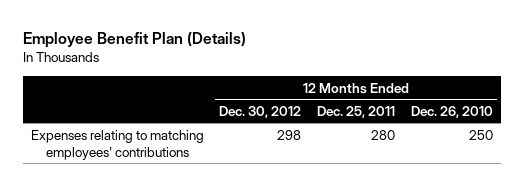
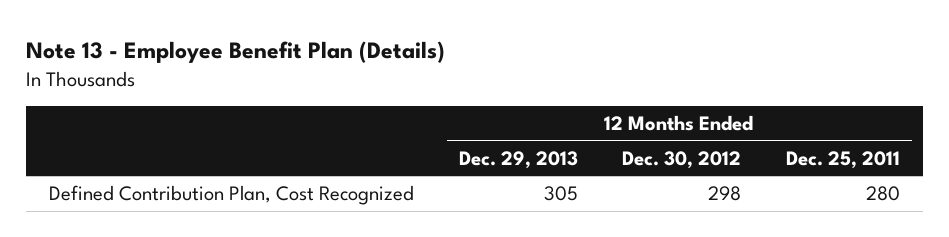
- Employee Benefit Plan (Details)
+ Note 13 - Employee Benefit Plan (Details)
- | 12 Months Ended Dec. 30, 2012 | 12 Months Ended Dec. 25, 2011 | 12 Months Ended Dec. 26, 2010
+ | 12 Months Ended Dec. 29, 2013 | 12 Months Ended Dec. 30, 2012 | 12 Months Ended Dec. 25, 2011
- Expenses relating to matching employees' contributions | 298 | 280 | 250
+ Defined Contribution Plan, Cost Recognized | 305 | 298 | 280

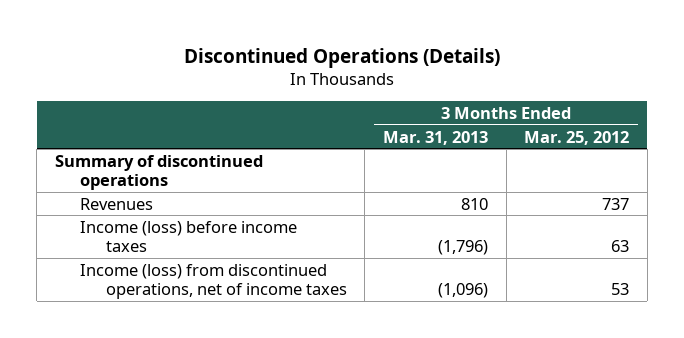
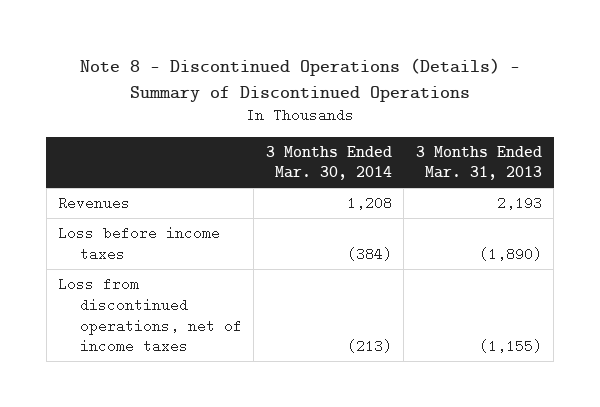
- Discontinued Operations (Details)
+ Note 8 - Discontinued Operations (Details) - Summary of Discontinued Operations
- | 3 Months Ended Mar. 31, 2013 | 3 Months Ended Mar. 25, 2012
+ | 3 Months Ended Mar. 30, 2014 | 3 Months Ended Mar. 31, 2013
- Summary of discontinued operations
- Revenues | 810 | 737
- Income (loss) before income taxes | (1,796) | 63
- Income (loss) from discontinued operations, net of income taxes | (1,096) | 53
+ Revenues | 1,208 | 2,193
+ Loss before income taxes | (384) | (1,890)
+ Loss from discontinued operations, net of income taxes | (213) | (1,155)

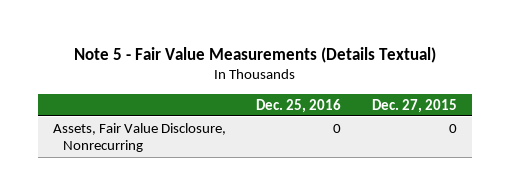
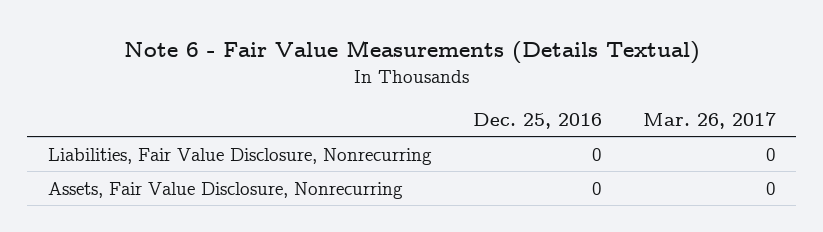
- Note 5 - Fair Value Measurements (Details Textual)
+ Note 6 - Fair Value Measurements (Details Textual)
- | Dec. 25, 2016 | Dec. 27, 2015
+ | Dec. 25, 2016 | Mar. 26, 2017
+ Liabilities, Fair Value Disclosure, Nonrecurring | 0 | 0

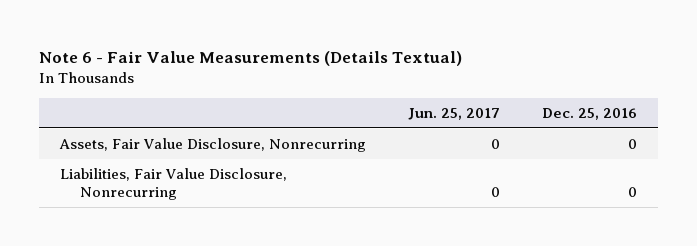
- | Dec. 25, 2016 | Mar. 26, 2017
+ | Jun. 25, 2017 | Dec. 25, 2016
moved down: Liabilities, Fair Value Disclosure, Nonrecurring | 0 | 0

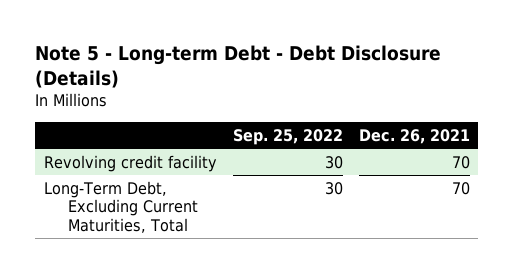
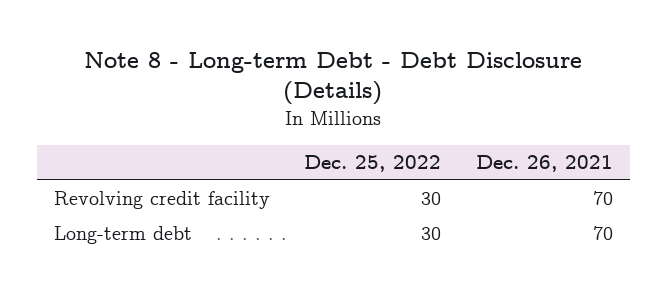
- Note 5 - Long-term Debt - Debt Disclosure (Details)
+ Note 8 - Long-term Debt - Debt Disclosure (Details)
- | Sep. 25, 2022 | Dec. 26, 2021
+ | Dec. 25, 2022 | Dec. 26, 2021
- Long-Term Debt, Excluding Current Maturities, Total | 30 | 70
+ Long-term debt | 30 | 70

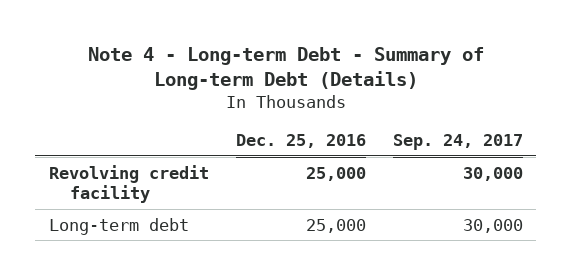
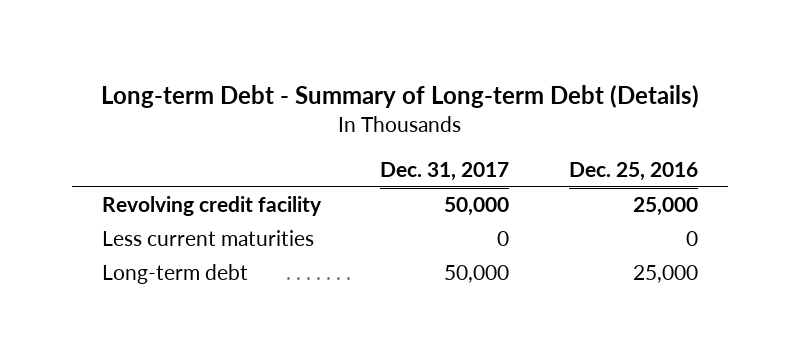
- Note 4 - Long-term Debt - Summary of Long-term Debt (Details)
+ Long-term Debt - Summary of Long-term Debt (Details)
- | Dec. 25, 2016 | Sep. 24, 2017
+ | Dec. 31, 2017 | Dec. 25, 2016
+ Less current maturities | 0 | 0

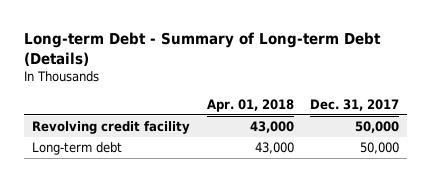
- | Dec. 31, 2017 | Dec. 25, 2016
+ | Apr. 01, 2018 | Dec. 31, 2017
- Less current maturities | 0 | 0

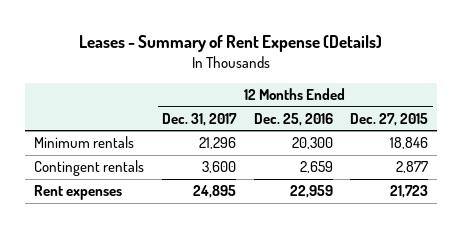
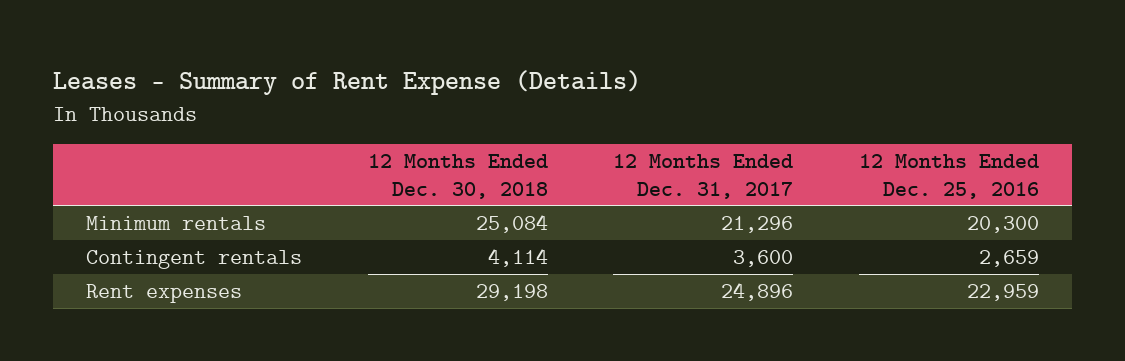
- | 12 Months Ended Dec. 31, 2017 | 12 Months Ended Dec. 25, 2016 | 12 Months Ended Dec. 27, 2015
+ | 12 Months Ended Dec. 30, 2018 | 12 Months Ended Dec. 31, 2017 | 12 Months Ended Dec. 25, 2016
- Rent expenses | 24,895 | 22,959 | 21,723
+ Rent expenses | 29,198 | 24,896 | 22,959

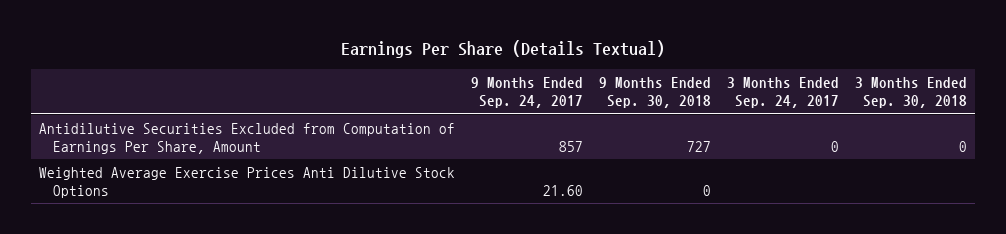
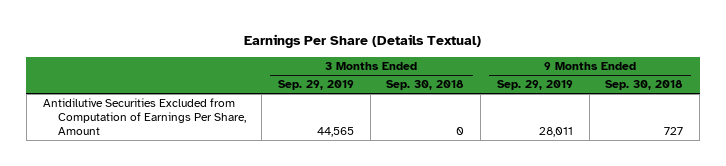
- | 9 Months Ended Sep. 24, 2017 | 9 Months Ended Sep. 30, 2018 | 3 Months Ended Sep. 24, 2017 | 3 Months Ended Sep. 30, 2018
+ | 3 Months Ended Sep. 29, 2019 | 3 Months Ended Sep. 30, 2018 | 9 Months Ended Sep. 29, 2019 | 9 Months Ended Sep. 30, 2018
- Weighted Average Exercise Prices Anti Dilutive Stock Options | 21.60 | 0 | |

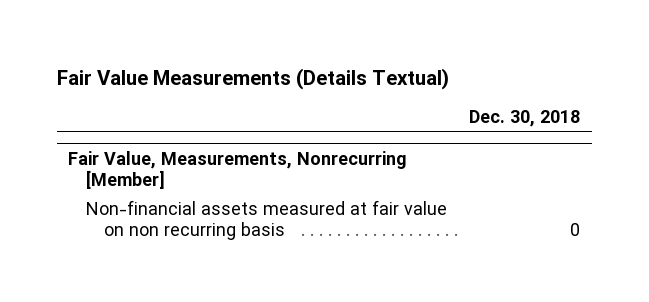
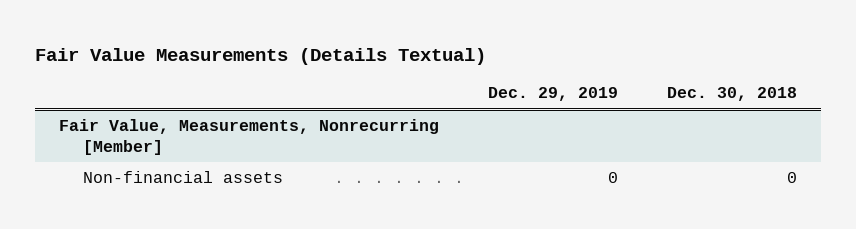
- | Dec. 30, 2018
+ | Dec. 29, 2019 | Dec. 30, 2018
@ Fair Value, Measurements, Nonrecurring [Member]
- Non-financial assets measured at fair value on non recurring basis | 0
+ Non-financial assets | 0 | 0

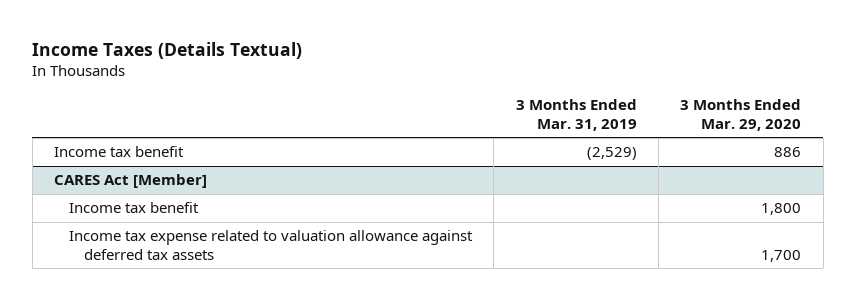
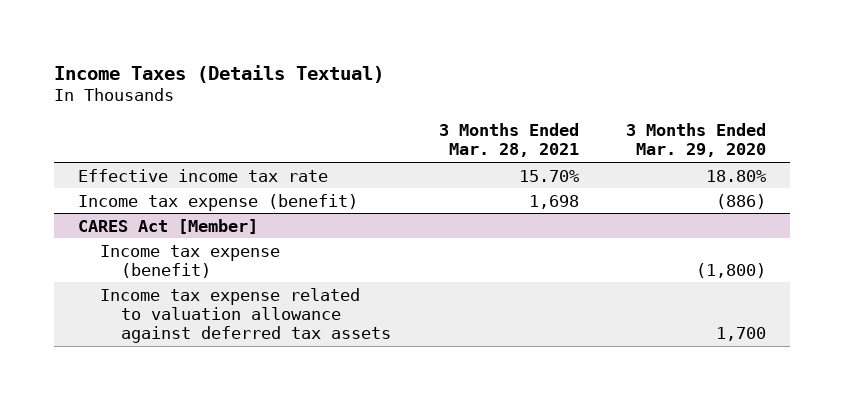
- | 3 Months Ended Mar. 31, 2019 | 3 Months Ended Mar. 29, 2020
+ | 3 Months Ended Mar. 28, 2021 | 3 Months Ended Mar. 29, 2020
- Income tax benefit | (2,529) | 886
+ Effective income tax rate | 15.70% | 18.80%
+ Income tax expense (benefit) | 1,698 | (886)
@ CARES Act [Member]
- Income tax benefit | | 1,800
+ Income tax expense (benefit) | | (1,800)

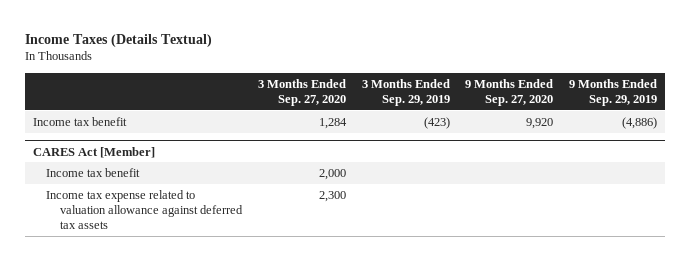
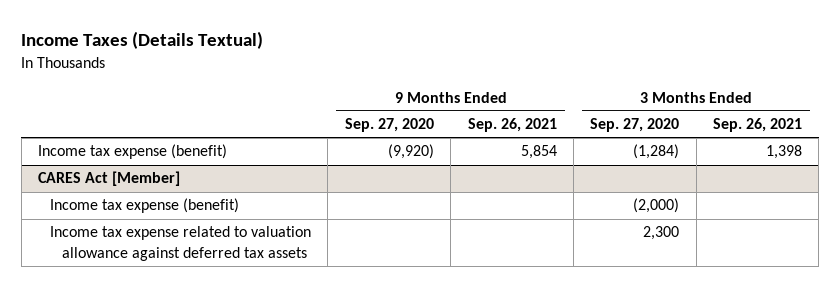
- | 3 Months Ended Sep. 27, 2020 | 3 Months Ended Sep. 29, 2019 | 9 Months Ended Sep. 27, 2020 | 9 Months Ended Sep. 29, 2019
+ | 9 Months Ended Sep. 27, 2020 | 9 Months Ended Sep. 26, 2021 | 3 Months Ended Sep. 27, 2020 | 3 Months Ended Sep. 26, 2021
- Income tax benefit | 1,284 | (423) | 9,920 | (4,886)
+ Income tax expense (benefit) | (9,920) | 5,854 | (1,284) | 1,398
@ CARES Act [Member]
- Income tax benefit | 2,000 | | |
+ Income tax expense (benefit) | | | (2,000) |

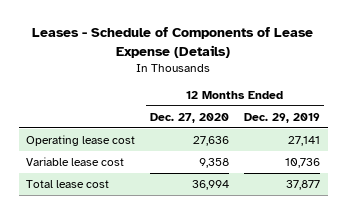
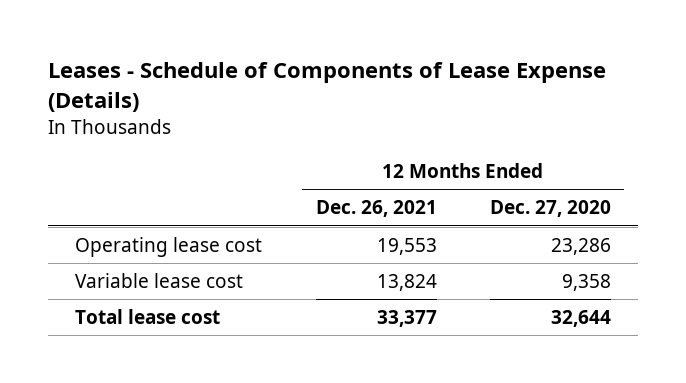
- | 12 Months Ended Dec. 27, 2020 | 12 Months Ended Dec. 29, 2019
+ | 12 Months Ended Dec. 26, 2021 | 12 Months Ended Dec. 27, 2020
- Operating lease cost | 27,636 | 27,141
+ Operating lease cost | 19,553 | 23,286
- Total lease cost | 36,994 | 37,877
+ Total lease cost | 33,377 | 32,644

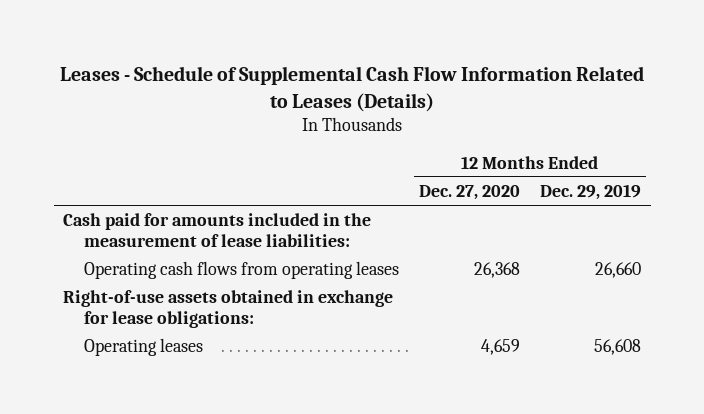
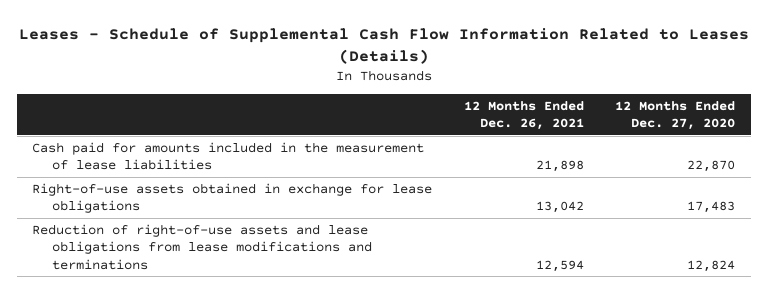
- | 12 Months Ended Dec. 27, 2020 | 12 Months Ended Dec. 29, 2019
+ | 12 Months Ended Dec. 26, 2021 | 12 Months Ended Dec. 27, 2020
- Cash paid for amounts included in the measurement of lease liabilities:
- Operating cash flows from operating leases | 26,368 | 26,660
- Right-of-use assets obtained in exchange for lease obligations:
- Operating leases | 4,659 | 56,608
+ Cash paid for amounts included in the measurement of lease liabilities | 21,898 | 22,870
+ Right-of-use assets obtained in exchange for lease obligations | 13,042 | 17,483
+ Reduction of right-of-use assets and lease obligations from lease modifications and terminations | 12,594 | 12,824

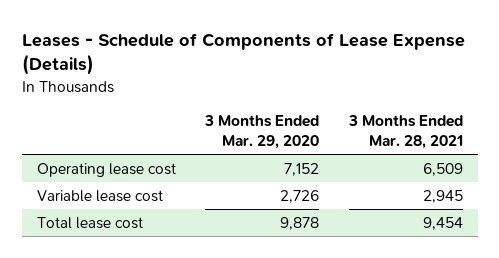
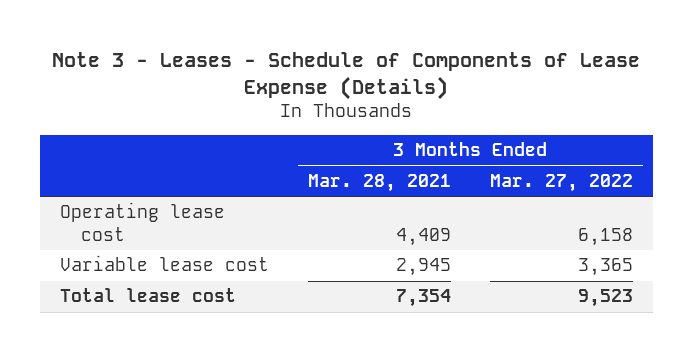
- Leases - Schedule of Components of Lease Expense (Details)
+ Note 3 - Leases - Schedule of Components of Lease Expense (Details)
- | 3 Months Ended Mar. 29, 2020 | 3 Months Ended Mar. 28, 2021
+ | 3 Months Ended Mar. 28, 2021 | 3 Months Ended Mar. 27, 2022
- Operating lease cost | 7,152 | 6,509
+ Operating lease cost | 4,409 | 6,158
- Total lease cost | 9,878 | 9,454
+ Total lease cost | 7,354 | 9,523

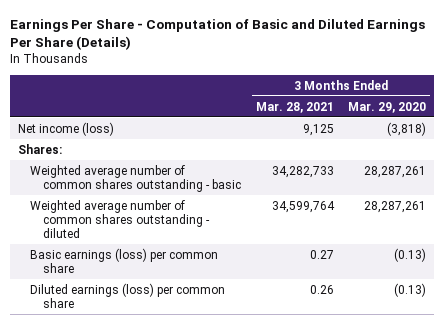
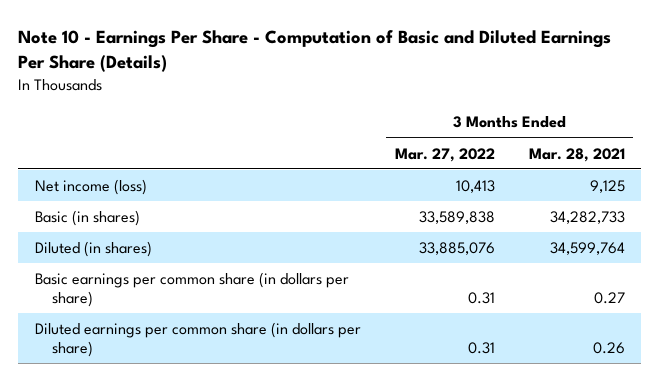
- Earnings Per Share - Computation of Basic and Diluted Earnings Per Share (Details)
+ Note 10 - Earnings Per Share - Computation of Basic and Diluted Earnings Per Share (Details)
- | 3 Months Ended Mar. 28, 2021 | 3 Months Ended Mar. 29, 2020
+ | 3 Months Ended Mar. 27, 2022 | 3 Months Ended Mar. 28, 2021
- Shares:
- Weighted average number of common shares outstanding - basic | 34,282,733 | 28,287,261
- Weighted average number of common shares outstanding - diluted | 34,599,764 | 28,287,261
- Basic earnings (loss) per common share | 0.27 | (0.13)
- Diluted earnings (loss) per common share | 0.26 | (0.13)
+ Basic (in shares) | 33,589,838 | 34,282,733
+ Diluted (in shares) | 33,885,076 | 34,599,764
+ Basic earnings per common share (in dollars per share) | 0.31 | 0.27
+ Diluted earnings per common share (in dollars per share) | 0.31 | 0.26

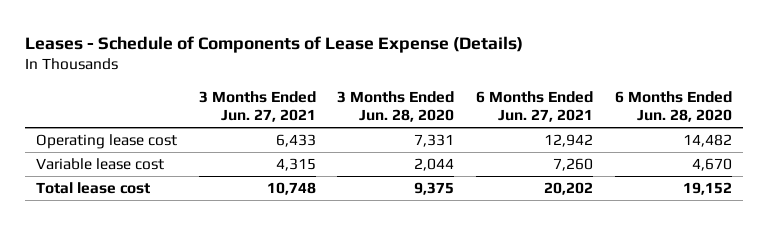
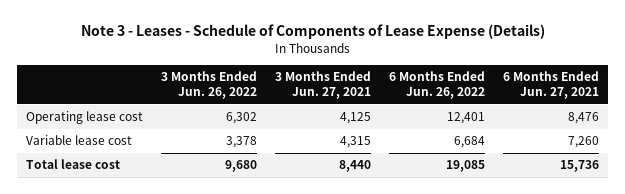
- Leases - Schedule of Components of Lease Expense (Details)
+ Note 3 - Leases - Schedule of Components of Lease Expense (Details)
- | 3 Months Ended Jun. 27, 2021 | 3 Months Ended Jun. 28, 2020 | 6 Months Ended Jun. 27, 2021 | 6 Months Ended Jun. 28, 2020
+ | 3 Months Ended Jun. 26, 2022 | 3 Months Ended Jun. 27, 2021 | 6 Months Ended Jun. 26, 2022 | 6 Months Ended Jun. 27, 2021
- Operating lease cost | 6,433 | 7,331 | 12,942 | 14,482
+ Operating lease cost | 6,302 | 4,125 | 12,401 | 8,476
- Total lease cost | 10,748 | 9,375 | 20,202 | 19,152
+ Total lease cost | 9,680 | 8,440 | 19,085 | 15,736

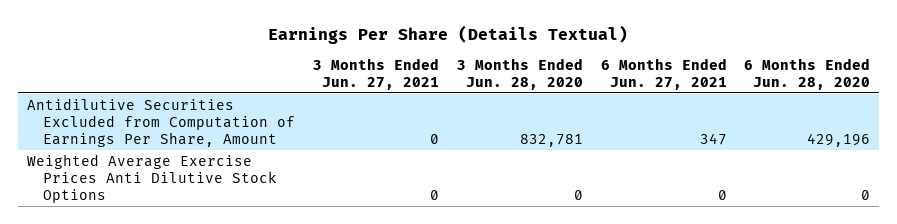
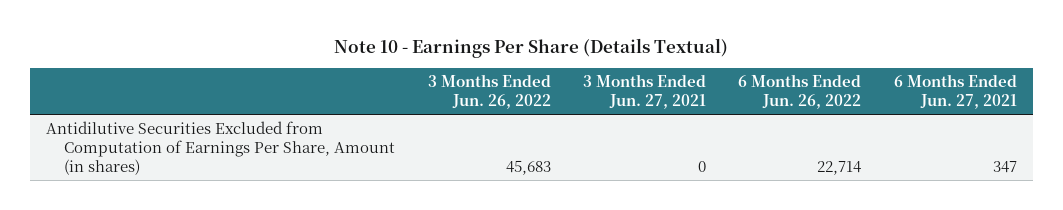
- Earnings Per Share (Details Textual)
+ Note 10 - Earnings Per Share (Details Textual)
- | 3 Months Ended Jun. 27, 2021 | 3 Months Ended Jun. 28, 2020 | 6 Months Ended Jun. 27, 2021 | 6 Months Ended Jun. 28, 2020
+ | 3 Months Ended Jun. 26, 2022 | 3 Months Ended Jun. 27, 2021 | 6 Months Ended Jun. 26, 2022 | 6 Months Ended Jun. 27, 2021
- Antidilutive Securities Excluded from Computation of Earnings Per Share, Amount | 0 | 832,781 | 347 | 429,196
- Weighted Average Exercise Prices Anti Dilutive Stock Options | 0 | 0 | 0 | 0
+ Antidilutive Securities Excluded from Computation of Earnings Per Share, Amount (in shares) | 45,683 | 0 | 22,714 | 347

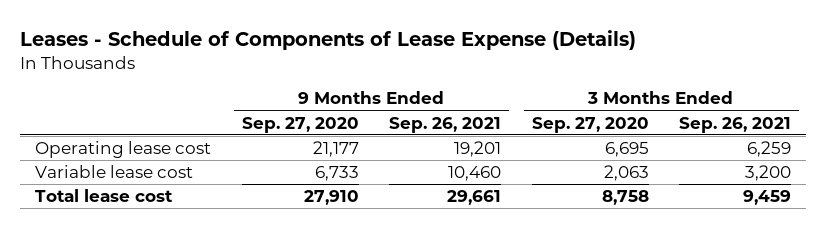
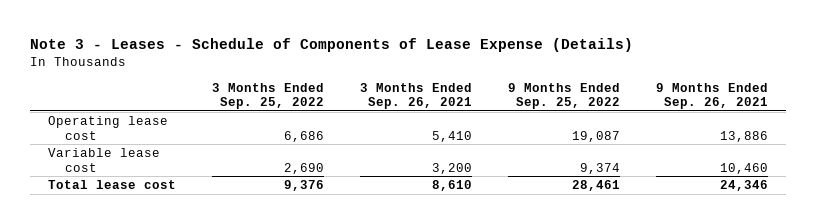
- Leases - Schedule of Components of Lease Expense (Details)
+ Note 3 - Leases - Schedule of Components of Lease Expense (Details)
- | 9 Months Ended Sep. 27, 2020 | 9 Months Ended Sep. 26, 2021 | 3 Months Ended Sep. 27, 2020 | 3 Months Ended Sep. 26, 2021
+ | 3 Months Ended Sep. 25, 2022 | 3 Months Ended Sep. 26, 2021 | 9 Months Ended Sep. 25, 2022 | 9 Months Ended Sep. 26, 2021
- Operating lease cost | 21,177 | 19,201 | 6,695 | 6,259
+ Operating lease cost | 6,686 | 5,410 | 19,087 | 13,886
- Total lease cost | 27,910 | 29,661 | 8,758 | 9,459
+ Total lease cost | 9,376 | 8,610 | 28,461 | 24,346

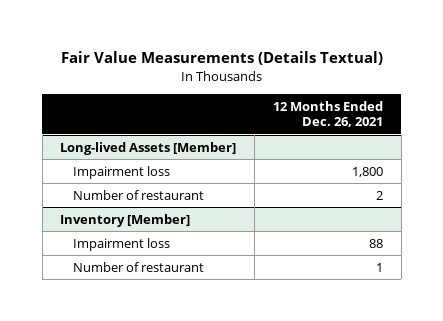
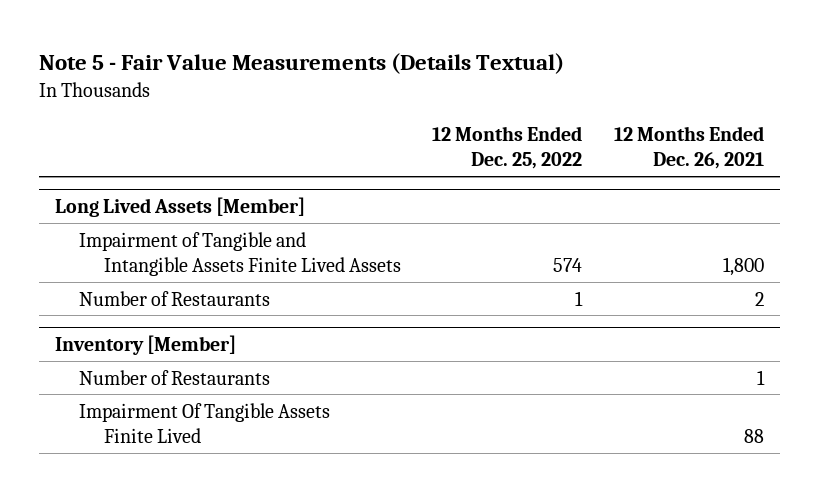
- Fair Value Measurements (Details Textual)
+ Note 5 - Fair Value Measurements (Details Textual)
- | 12 Months Ended Dec. 26, 2021
+ | 12 Months Ended Dec. 25, 2022 | 12 Months Ended Dec. 26, 2021
- Long-lived Assets [Member]
- Impairment loss | 1,800
- Number of restaurant | 2
+ Long Lived Assets [Member]
+ Impairment of Tangible and Intangible Assets Finite Lived Assets | 574 | 1,800
+ Number of Restaurants | 1 | 2
@ Inventory [Member]
- Impairment loss | 88
- Number of restaurant | 1
+ Number of Restaurants | | 1
+ Impairment Of Tangible Assets Finite Lived | | 88

